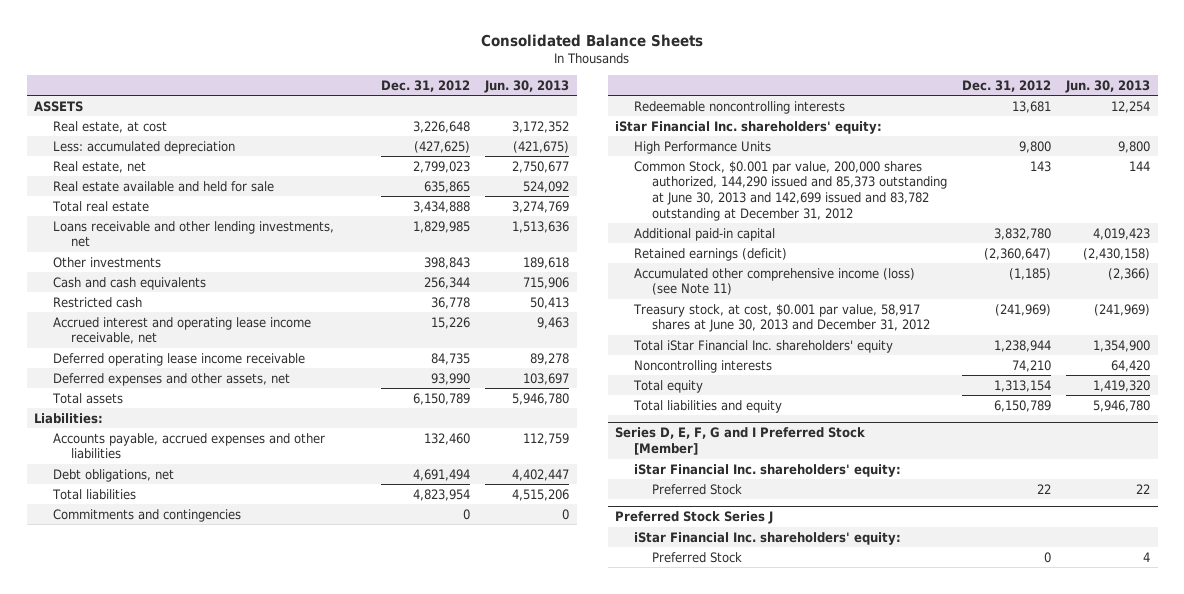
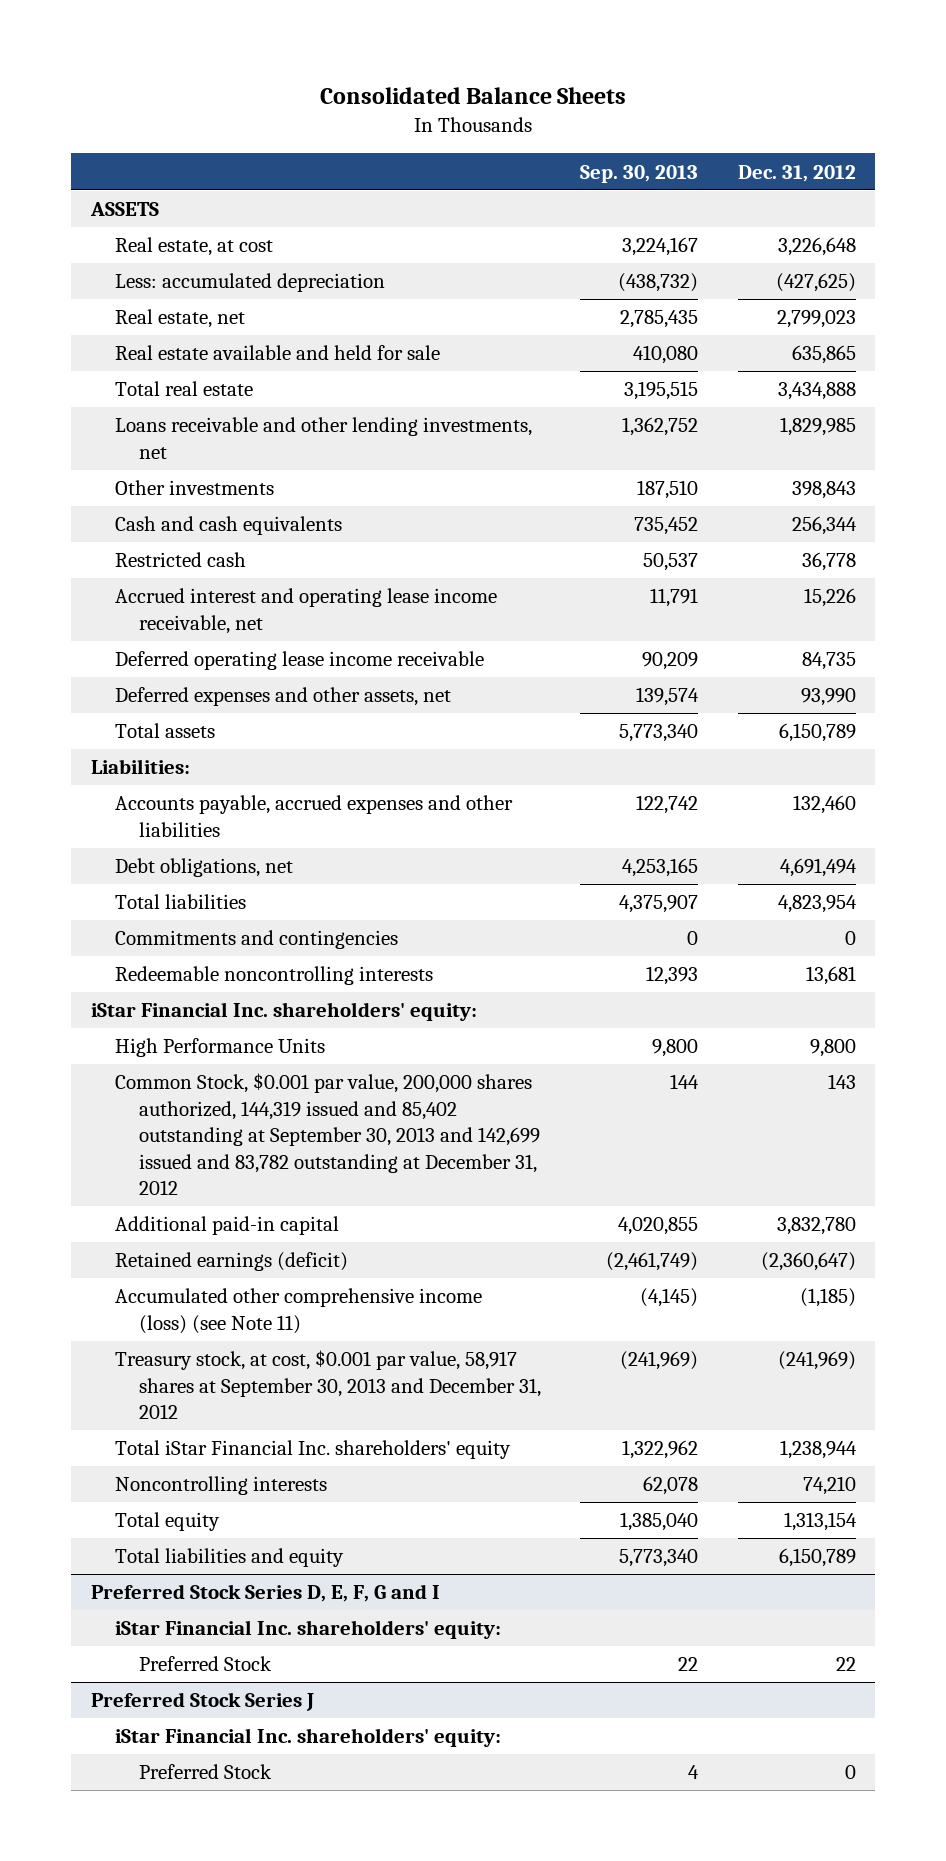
- | Dec. 31, 2012 | Jun. 30, 2013
+ | Sep. 30, 2013 | Dec. 31, 2012
- Common Stock, $0.001 par value, 200,000 shares authorized, 144,290 issued and 85,373 outstanding at June 30, 2013 and 142,699 issued and 83,782 outstanding at December 31, 2012 | 143 | 144
+ Common Stock, $0.001 par value, 200,000 shares authorized, 144,319 issued and 85,402 outstanding at September 30, 2013 and 142,699 issued and 83,782 outstanding at December 31, 2012 | 144 | 143
- Treasury stock, at cost, $0.001 par value, 58,917 shares at June 30, 2013 and December 31, 2012 | (241,969) | (241,969)
+ Treasury stock, at cost, $0.001 par value, 58,917 shares at September 30, 2013 and December 31, 2012 | (241,969) | (241,969)
- Series D, E, F, G and I Preferred Stock [Member]
+ Preferred Stock Series D, E, F, G and I

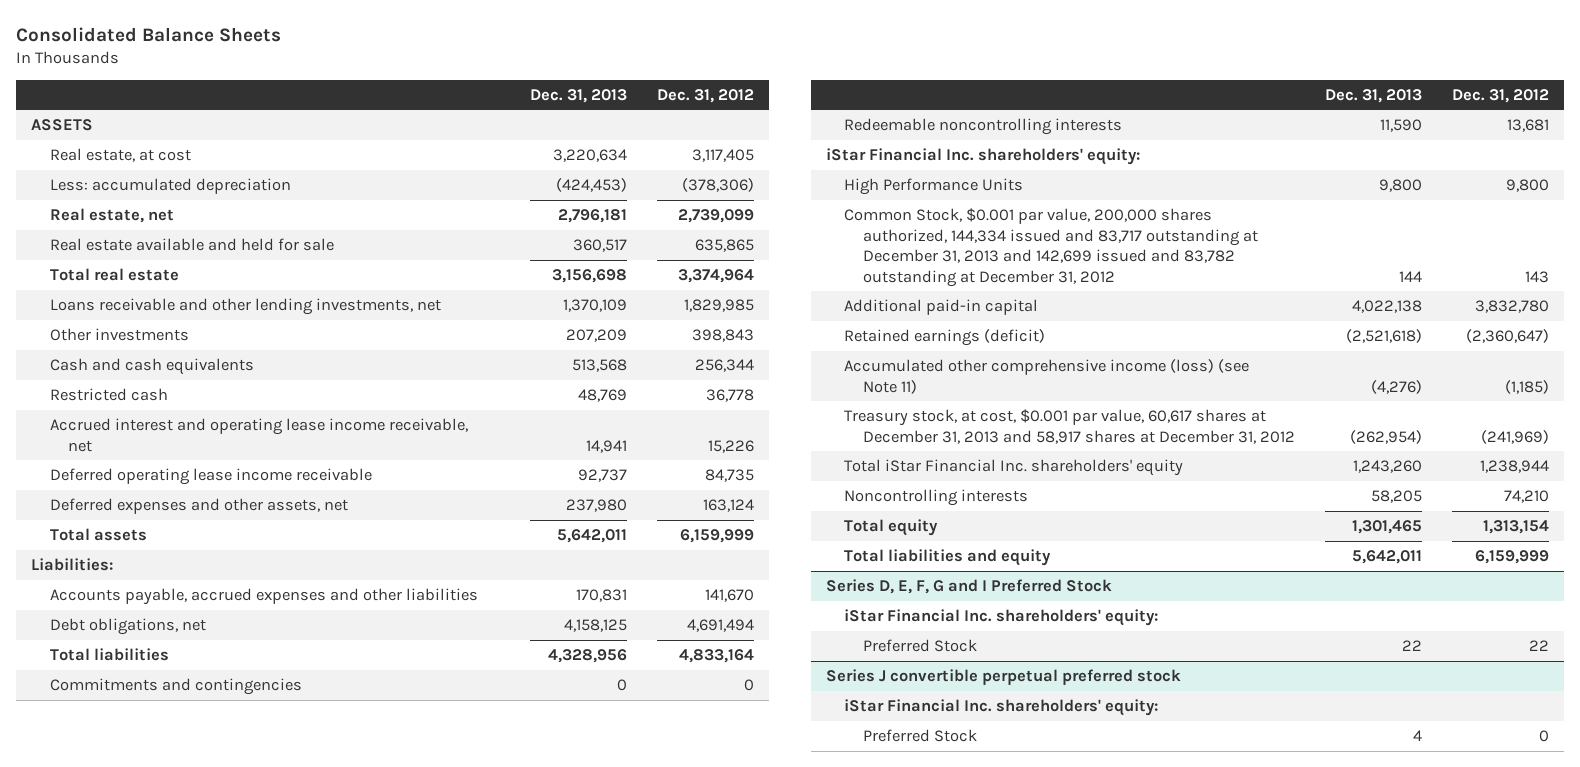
- | Sep. 30, 2013 | Dec. 31, 2012
+ | Dec. 31, 2013 | Dec. 31, 2012
- Real estate, at cost | 3,224,167 | 3,226,648
- Less: accumulated depreciation | (438,732) | (427,625)
- Real estate, net | 2,785,435 | 2,799,023
+ Real estate, at cost | 3,220,634 | 3,117,405
+ Less: accumulated depreciation | (424,453) | (378,306)
+ Real estate, net | 2,796,181 | 2,739,099
- Total real estate | 3,195,515 | 3,434,888
+ Total real estate | 3,156,698 | 3,374,964
- Deferred expenses and other assets, net | 139,574 | 93,990
- Total assets | 5,773,340 | 6,150,789
+ Deferred expenses and other assets, net | 237,980 | 163,124
+ Total assets | 5,642,011 | 6,159,999
- Accounts payable, accrued expenses and other liabilities | 122,742 | 132,460
+ Accounts payable, accrued expenses and other liabilities | 170,831 | 141,670
- Total liabilities | 4,375,907 | 4,823,954
+ Total liabilities | 4,328,956 | 4,833,164
- Common Stock, $0.001 par value, 200,000 shares authorized, 144,319 issued and 85,402 outstanding at September 30, 2013 and 142,699 issued and 83,782 outstanding at December 31, 2012 | 144 | 143
+ Common Stock, $0.001 par value, 200,000 shares authorized, 144,334 issued and 83,717 outstanding at December 31, 2013 and 142,699 issued and 83,782 outstanding at December 31, 2012 | 144 | 143
- Treasury stock, at cost, $0.001 par value, 58,917 shares at September 30, 2013 and December 31, 2012 | (241,969) | (241,969)
+ Treasury stock, at cost, $0.001 par value, 60,617 shares at December 31, 2013 and 58,917 shares at December 31, 2012 | (262,954) | (241,969)
- Total liabilities and equity | 5,773,340 | 6,150,789
- Preferred Stock Series D, E, F, G and I
+ Total liabilities and equity | 5,642,011 | 6,159,999
+ Series D, E, F, G and I Preferred Stock
- Preferred Stock Series J
+ Series J convertible perpetual preferred stock

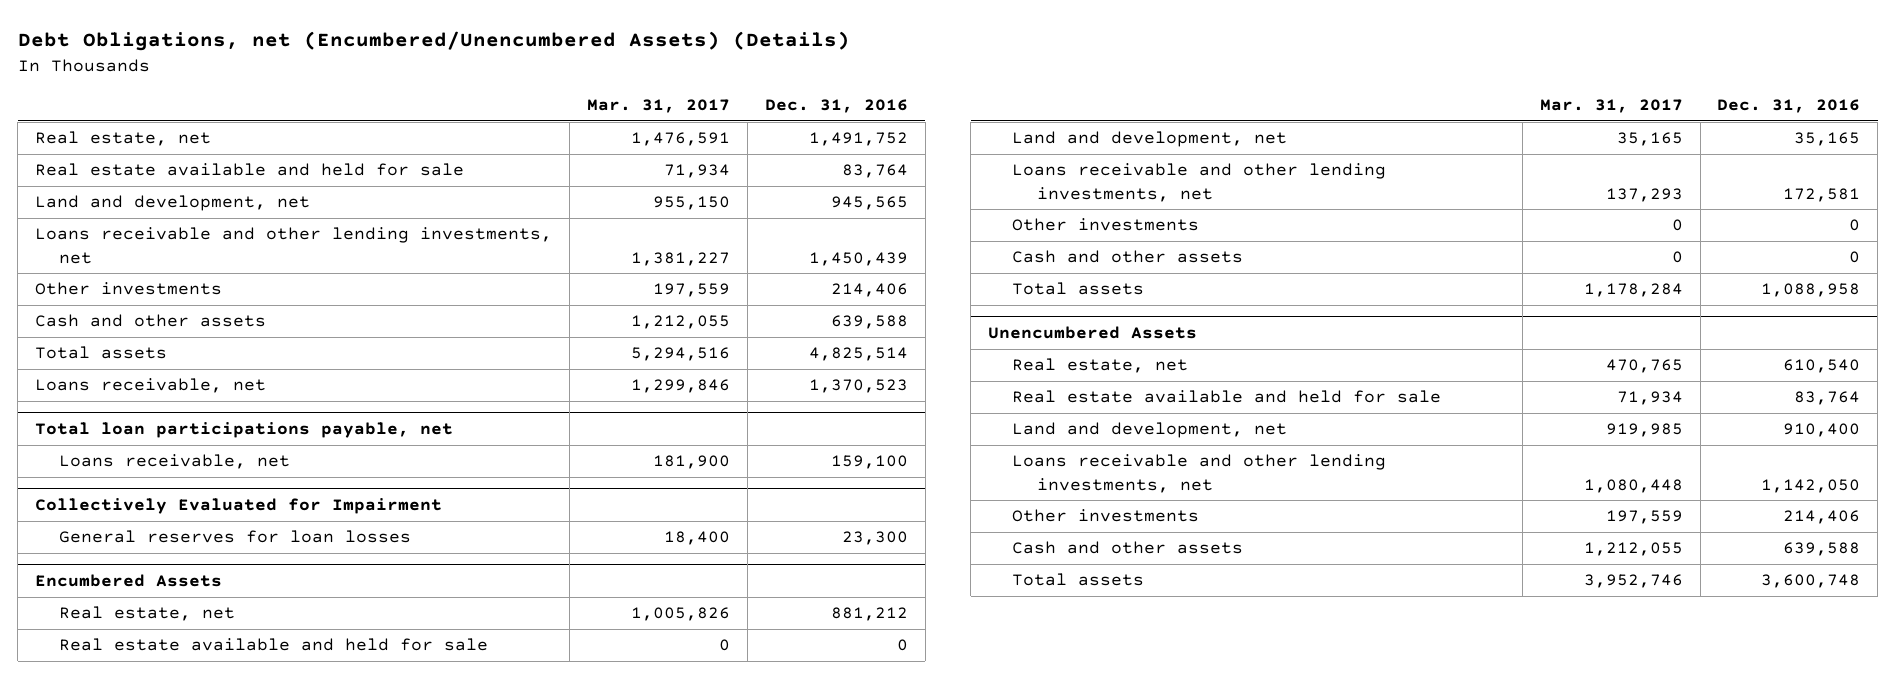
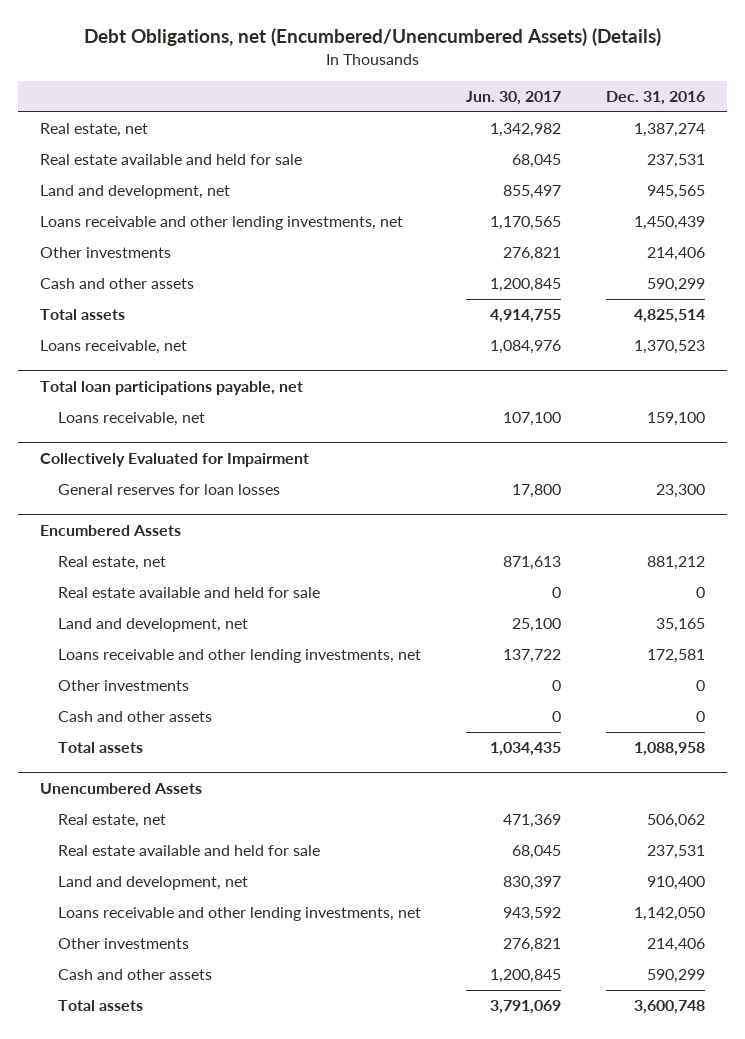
- | Mar. 31, 2017 | Dec. 31, 2016
+ | Jun. 30, 2017 | Dec. 31, 2016
- Real estate, net | 1,476,591 | 1,491,752
- Real estate available and held for sale | 71,934 | 83,764
+ Real estate, net | 1,342,982 | 1,387,274
+ Real estate available and held for sale | 68,045 | 237,531
- Cash and other assets | 1,212,055 | 639,588
+ Cash and other assets | 1,200,845 | 590,299
@ Unencumbered Assets
- Real estate, net | 470,765 | 610,540
- Real estate available and held for sale | 71,934 | 83,764
+ Real estate, net | 471,369 | 506,062
+ Real estate available and held for sale | 68,045 | 237,531
- Cash and other assets | 1,212,055 | 639,588
+ Cash and other assets | 1,200,845 | 590,299

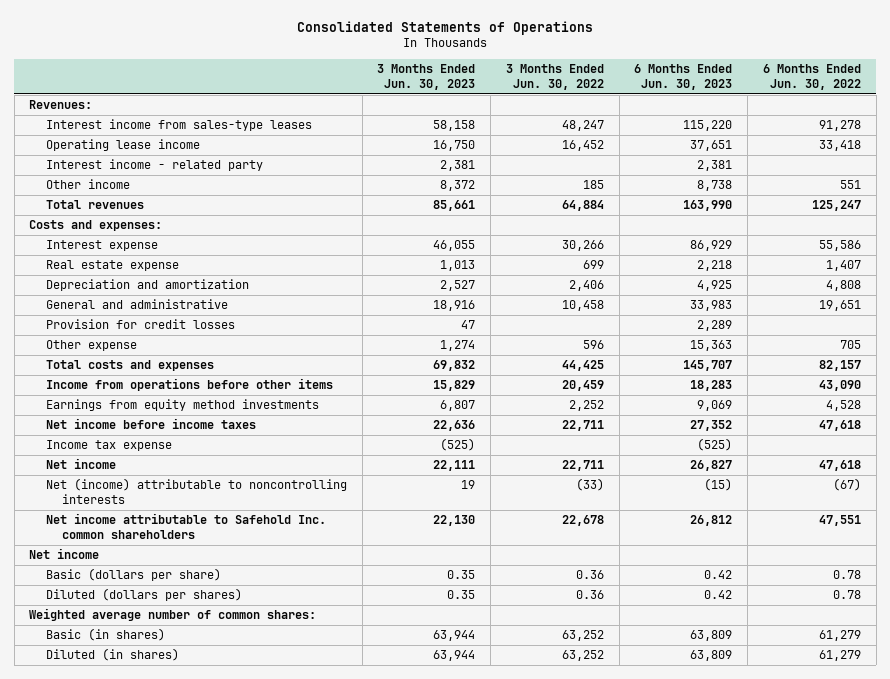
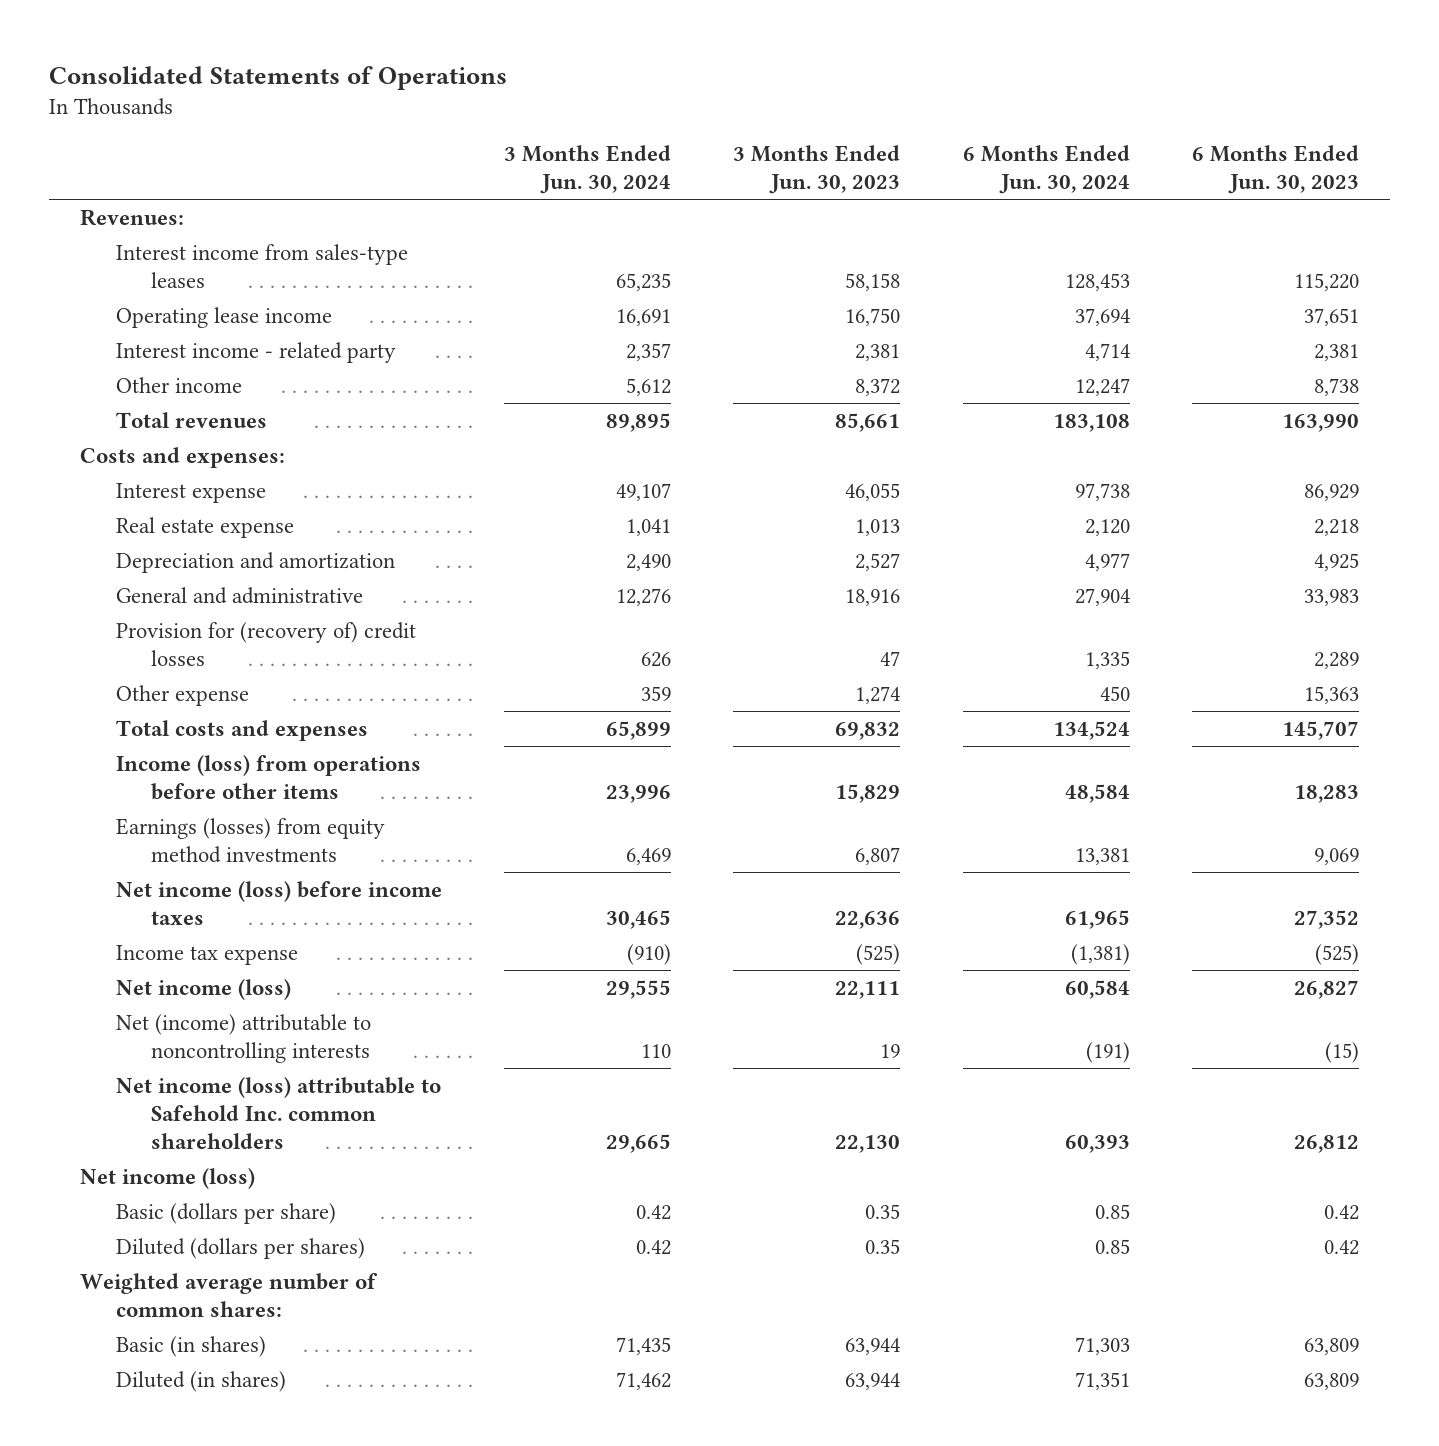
- | 3 Months Ended Jun. 30, 2023 | 3 Months Ended Jun. 30, 2022 | 6 Months Ended Jun. 30, 2023 | 6 Months Ended Jun. 30, 2022
+ | 3 Months Ended Jun. 30, 2024 | 3 Months Ended Jun. 30, 2023 | 6 Months Ended Jun. 30, 2024 | 6 Months Ended Jun. 30, 2023
- Provision for credit losses | 47 | | 2,289 |
+ Provision for (recovery of) credit losses | 626 | 47 | 1,335 | 2,289
- Income from operations before other items | 15,829 | 20,459 | 18,283 | 43,090
- Earnings from equity method investments | 6,807 | 2,252 | 9,069 | 4,528
- Net income before income taxes | 22,636 | 22,711 | 27,352 | 47,618
+ Income (loss) from operations before other items | 23,996 | 15,829 | 48,584 | 18,283
+ Earnings (losses) from equity method investments | 6,469 | 6,807 | 13,381 | 9,069
+ Net income (loss) before income taxes | 30,465 | 22,636 | 61,965 | 27,352
- Net income | 22,111 | 22,711 | 26,827 | 47,618
+ Net income (loss) | 29,555 | 22,111 | 60,584 | 26,827
- Net income attributable to Safehold Inc. common shareholders | 22,130 | 22,678 | 26,812 | 47,551
- Net income
+ Net income (loss) attributable to Safehold Inc. common shareholders | 29,665 | 22,130 | 60,393 | 26,812
+ Net income (loss)

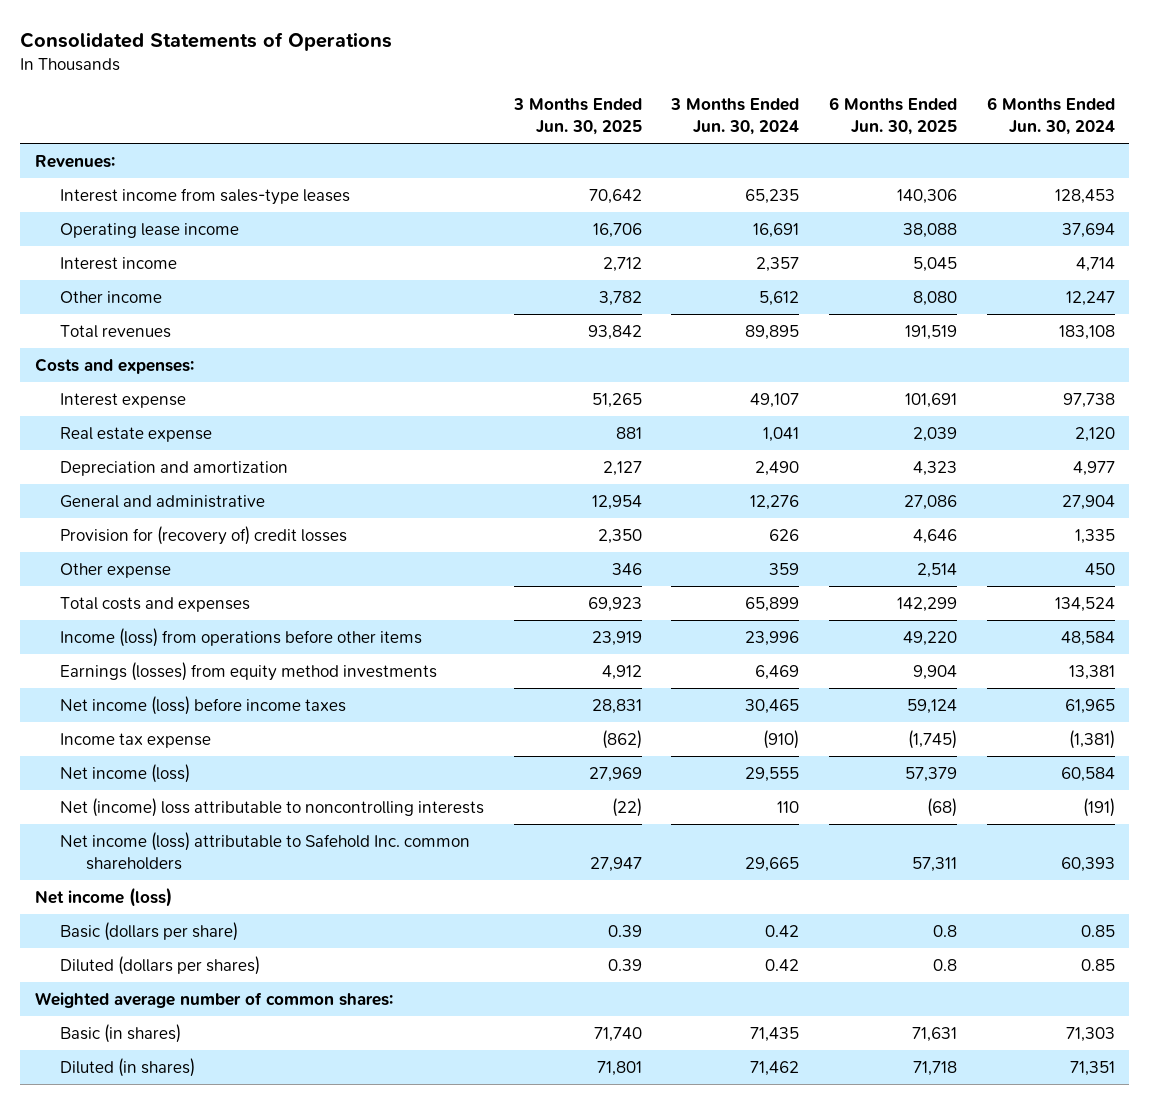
- | 3 Months Ended Jun. 30, 2024 | 3 Months Ended Jun. 30, 2023 | 6 Months Ended Jun. 30, 2024 | 6 Months Ended Jun. 30, 2023
+ | 3 Months Ended Jun. 30, 2025 | 3 Months Ended Jun. 30, 2024 | 6 Months Ended Jun. 30, 2025 | 6 Months Ended Jun. 30, 2024
- Interest income - related party | 2,357 | 2,381 | 4,714 | 2,381
+ Interest income | 2,712 | 2,357 | 5,045 | 4,714
- Net (income) attributable to noncontrolling interests | 110 | 19 | (191) | (15)
+ Net (income) loss attributable to noncontrolling interests | (22) | 110 | (68) | (191)

